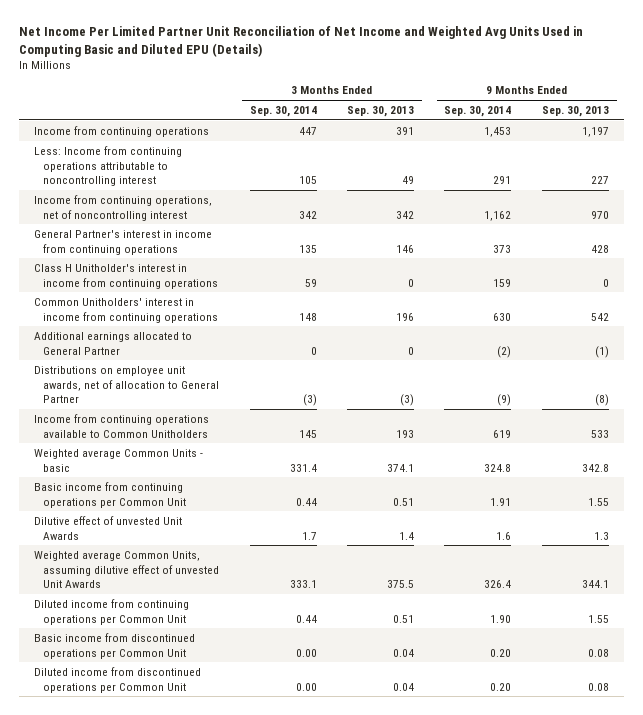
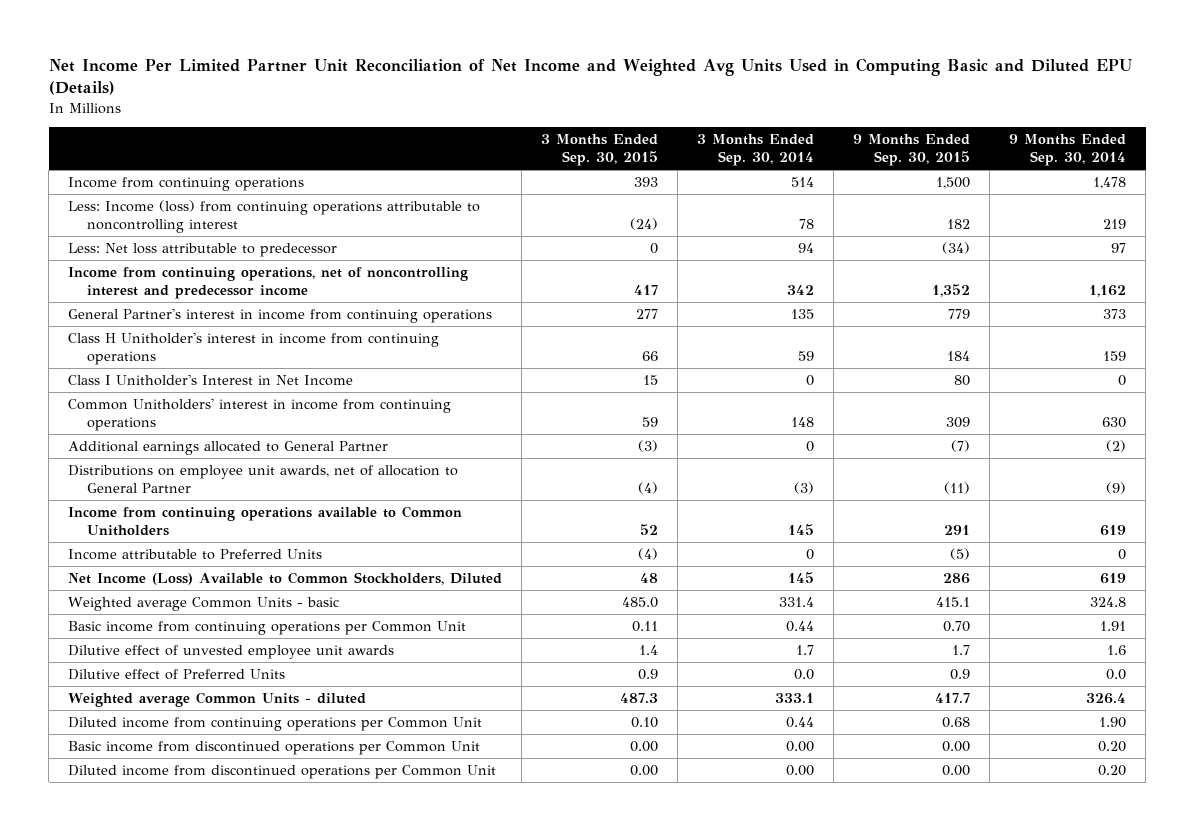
- | 3 Months Ended Sep. 30, 2014 | 3 Months Ended Sep. 30, 2013 | 9 Months Ended Sep. 30, 2014 | 9 Months Ended Sep. 30, 2013
+ | 3 Months Ended Sep. 30, 2015 | 3 Months Ended Sep. 30, 2014 | 9 Months Ended Sep. 30, 2015 | 9 Months Ended Sep. 30, 2014
- Income from continuing operations | 447 | 391 | 1,453 | 1,197
- Less: Income from continuing operations attributable to noncontrolling interest | 105 | 49 | 291 | 227
- Income from continuing operations, net of noncontrolling interest | 342 | 342 | 1,162 | 970
+ Income from continuing operations | 393 | 514 | 1,500 | 1,478
+ Less: Income (loss) from continuing operations attributable to noncontrolling interest | (24) | 78 | 182 | 219
+ Less: Net loss attributable to predecessor | 0 | 94 | (34) | 97
+ Income from continuing operations, net of noncontrolling interest and predecessor income | 417 | 342 | 1,352 | 1,162
+ Class I Unitholder's Interest in Net Income | 15 | 0 | 80 | 0
+ Income attributable to Preferred Units | (4) | 0 | (5) | 0
+ Net Income (Loss) Available to Common Stockholders, Diluted | 48 | 145 | 286 | 619
- Dilutive effect of unvested Unit Awards | 1.7 | 1.4 | 1.6 | 1.3
- Weighted average Common Units, assuming dilutive effect of unvested Unit Awards | 333.1 | 375.5 | 326.4 | 344.1
+ Dilutive effect of unvested employee unit awards | 1.4 | 1.7 | 1.7 | 1.6
+ Dilutive effect of Preferred Units | 0.9 | 0.0 | 0.9 | 0.0
+ Weighted average Common Units - diluted | 487.3 | 333.1 | 417.7 | 326.4

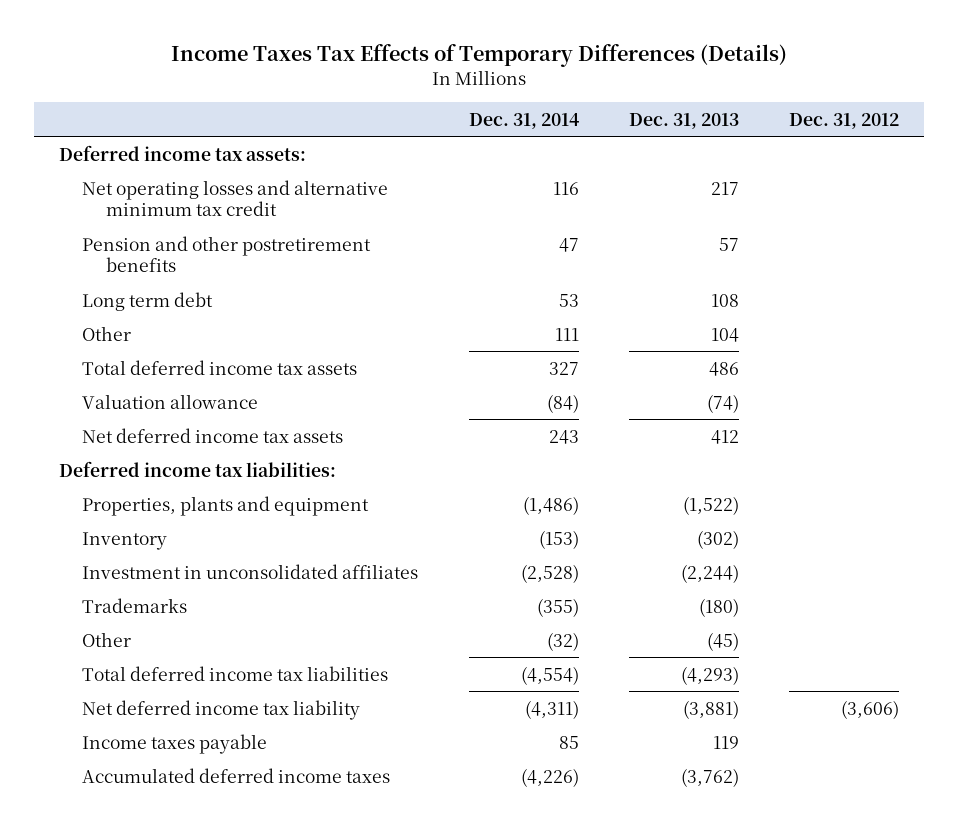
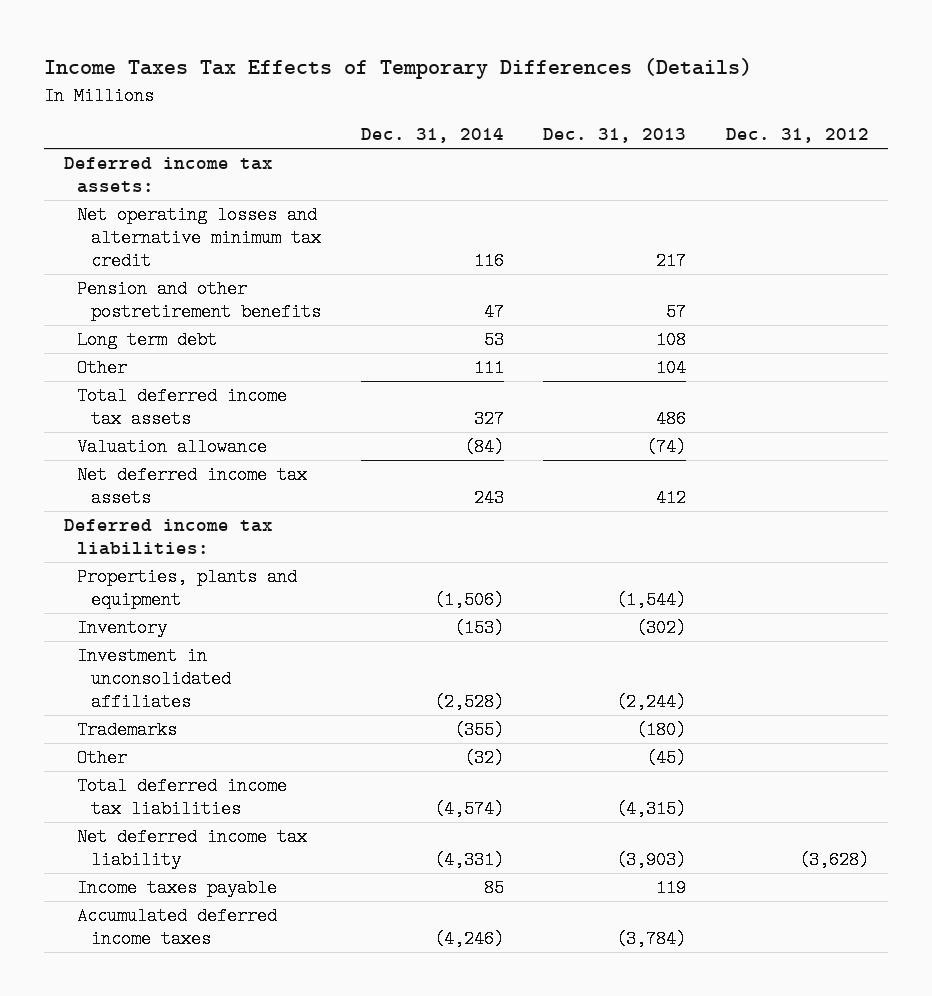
- Properties, plants and equipment | (1,486) | (1,522) |
+ Properties, plants and equipment | (1,506) | (1,544) |
- Total deferred income tax liabilities | (4,554) | (4,293) |
- Net deferred income tax liability | (4,311) | (3,881) | (3,606)
+ Total deferred income tax liabilities | (4,574) | (4,315) |
+ Net deferred income tax liability | (4,331) | (3,903) | (3,628)
- Accumulated deferred income taxes | (4,226) | (3,762) |
+ Accumulated deferred income taxes | (4,246) | (3,784) |

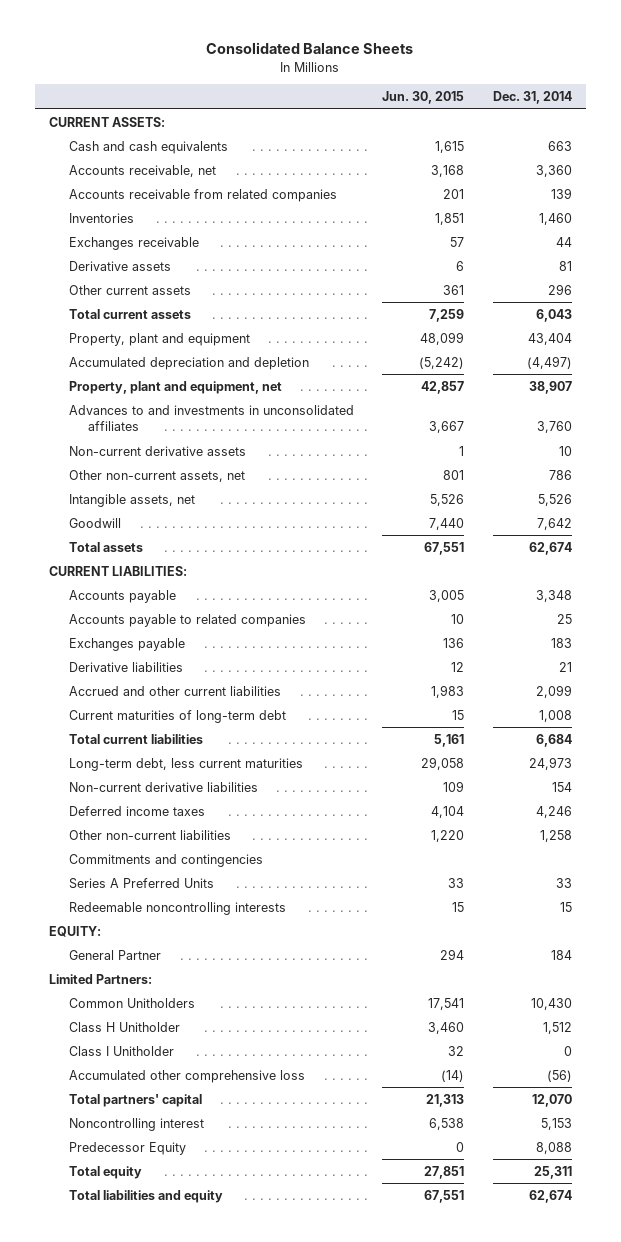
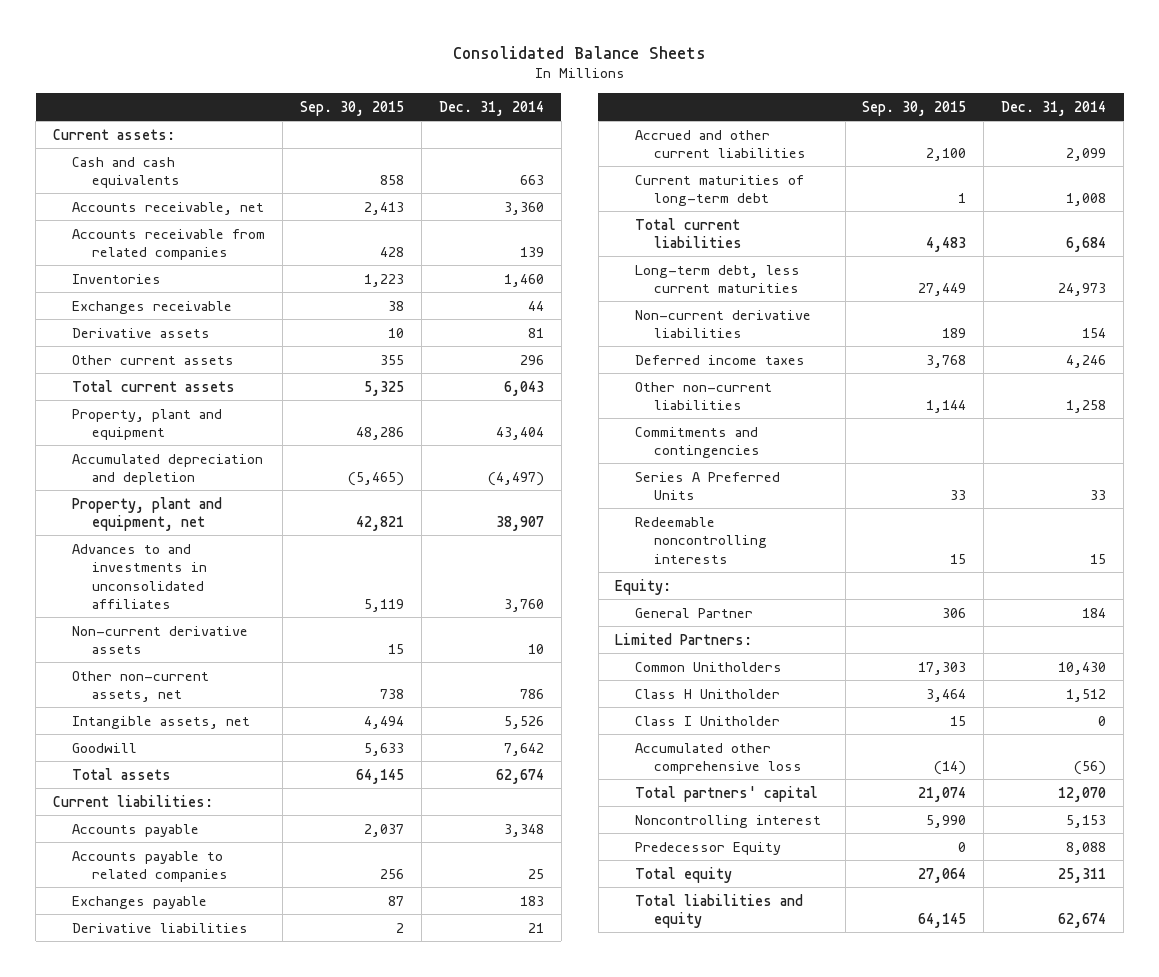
- | Jun. 30, 2015 | Dec. 31, 2014
+ | Sep. 30, 2015 | Dec. 31, 2014
- CURRENT ASSETS:
+ Current assets:
- CURRENT LIABILITIES:
+ Current liabilities:
- EQUITY:
+ Equity:

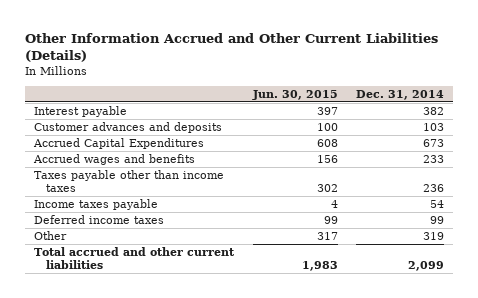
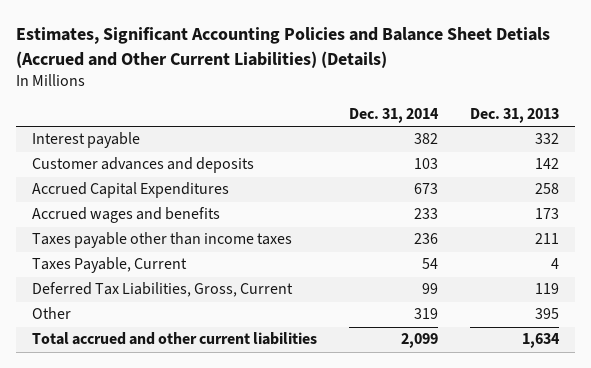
- Other Information Accrued and Other Current Liabilities (Details)
+ Estimates, Significant Accounting Policies and Balance Sheet Detials (Accrued and Other Current Liabilities) (Details)
- | Jun. 30, 2015 | Dec. 31, 2014
+ | Dec. 31, 2014 | Dec. 31, 2013
- Income taxes payable | 4 | 54
- Deferred income taxes | 99 | 99
+ Taxes Payable, Current | 54 | 4
+ Deferred Tax Liabilities, Gross, Current | 99 | 119

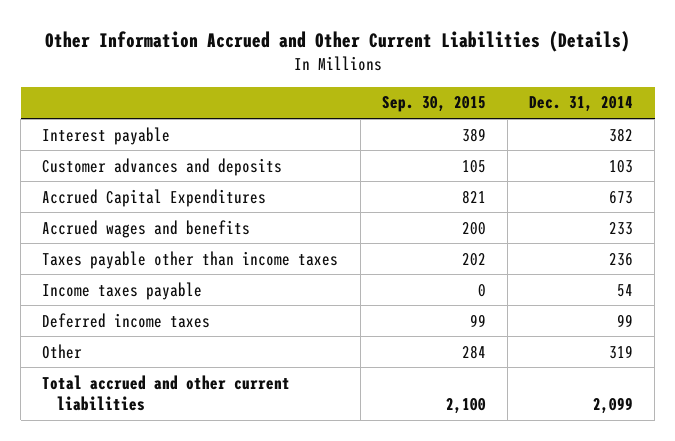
- Estimates, Significant Accounting Policies and Balance Sheet Detials (Accrued and Other Current Liabilities) (Details)
+ Other Information Accrued and Other Current Liabilities (Details)
- | Dec. 31, 2014 | Dec. 31, 2013
+ | Sep. 30, 2015 | Dec. 31, 2014
- Taxes Payable, Current | 54 | 4
- Deferred Tax Liabilities, Gross, Current | 99 | 119
+ Income taxes payable | 0 | 54
+ Deferred income taxes | 99 | 99

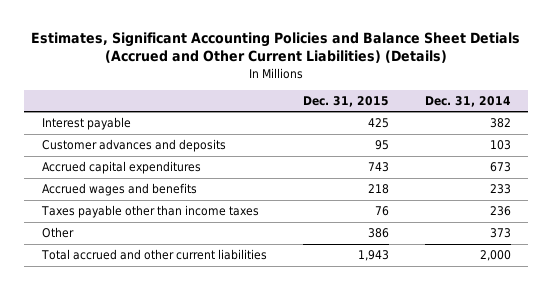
- Other Information Accrued and Other Current Liabilities (Details)
+ Estimates, Significant Accounting Policies and Balance Sheet Detials (Accrued and Other Current Liabilities) (Details)
- | Sep. 30, 2015 | Dec. 31, 2014
+ | Dec. 31, 2015 | Dec. 31, 2014
- Accrued Capital Expenditures | 821 | 673
+ Accrued capital expenditures | 743 | 673
- Income taxes payable | 0 | 54
- Deferred income taxes | 99 | 99
- Other | 284 | 319
- Total accrued and other current liabilities | 2,100 | 2,099
+ Other | 386 | 373
+ Total accrued and other current liabilities | 1,943 | 2,000

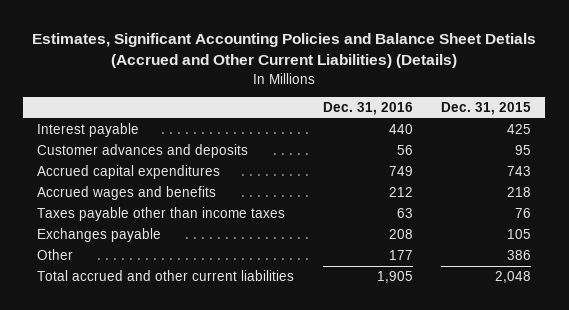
- | Dec. 31, 2015 | Dec. 31, 2014
+ | Dec. 31, 2016 | Dec. 31, 2015
+ Exchanges payable | 208 | 105
- Total accrued and other current liabilities | 1,943 | 2,000
+ Total accrued and other current liabilities | 1,905 | 2,048

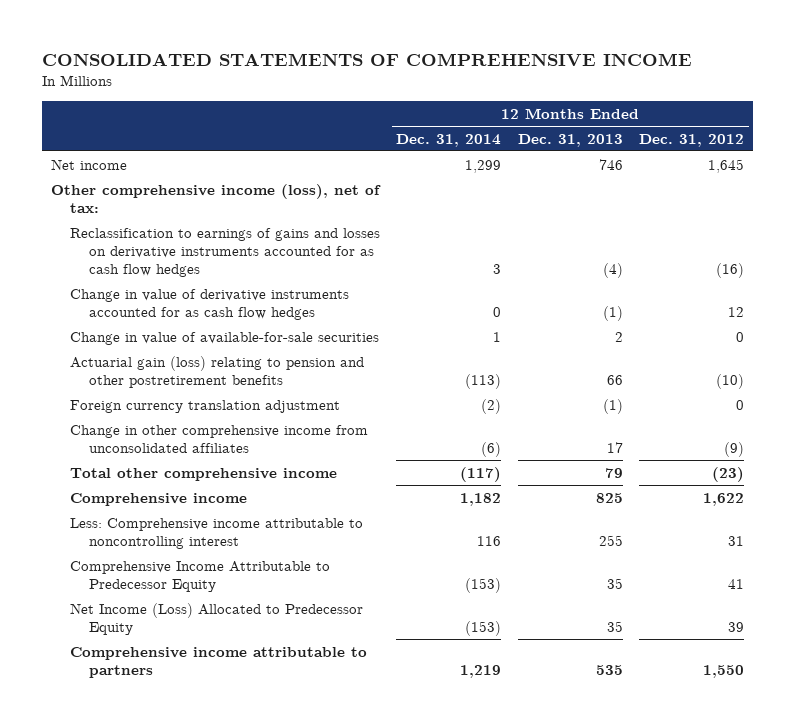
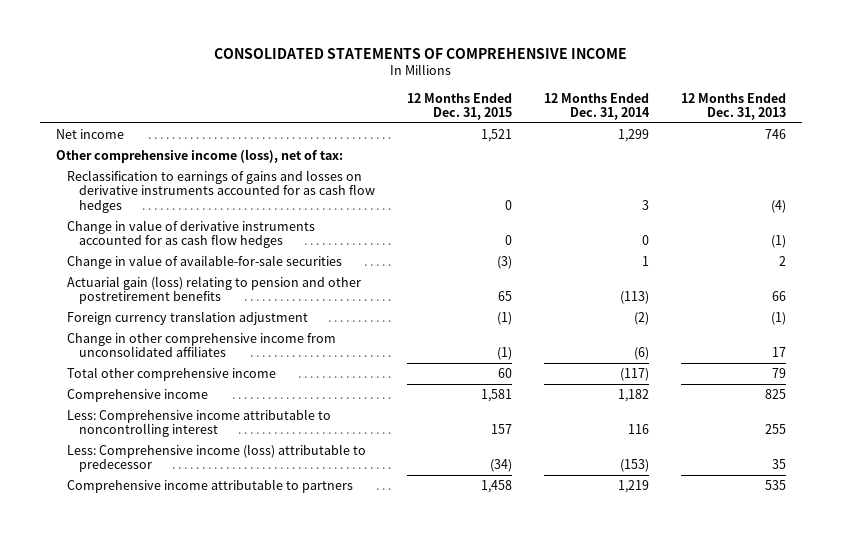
- | 12 Months Ended Dec. 31, 2014 | 12 Months Ended Dec. 31, 2013 | 12 Months Ended Dec. 31, 2012
+ | 12 Months Ended Dec. 31, 2015 | 12 Months Ended Dec. 31, 2014 | 12 Months Ended Dec. 31, 2013
- Comprehensive Income Attributable to Predecessor Equity | (153) | 35 | 41
- Net Income (Loss) Allocated to Predecessor Equity | (153) | 35 | 39
+ Less: Comprehensive income (loss) attributable to predecessor | (34) | (153) | 35

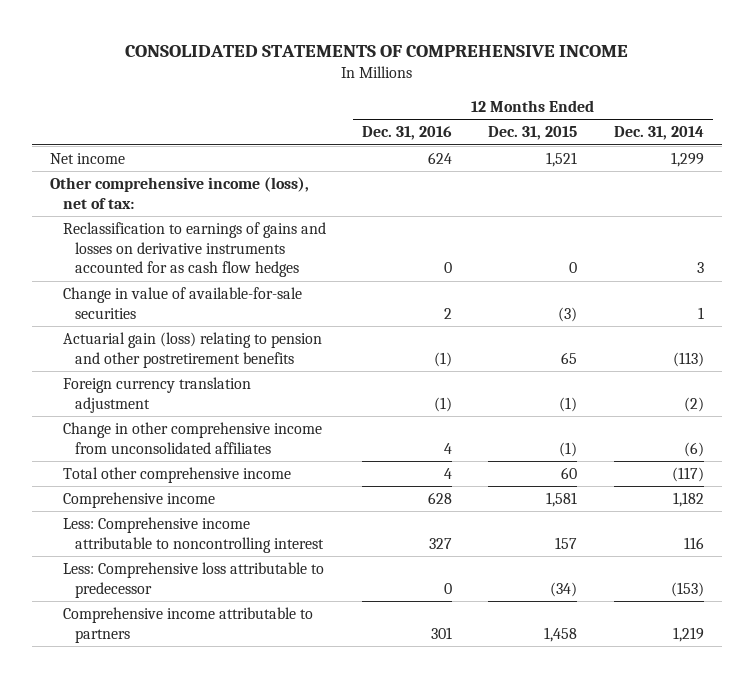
- | 12 Months Ended Dec. 31, 2015 | 12 Months Ended Dec. 31, 2014 | 12 Months Ended Dec. 31, 2013
+ | 12 Months Ended Dec. 31, 2016 | 12 Months Ended Dec. 31, 2015 | 12 Months Ended Dec. 31, 2014
- Change in value of derivative instruments accounted for as cash flow hedges | 0 | 0 | (1)
- Less: Comprehensive income (loss) attributable to predecessor | (34) | (153) | 35
+ Less: Comprehensive loss attributable to predecessor | 0 | (34) | (153)

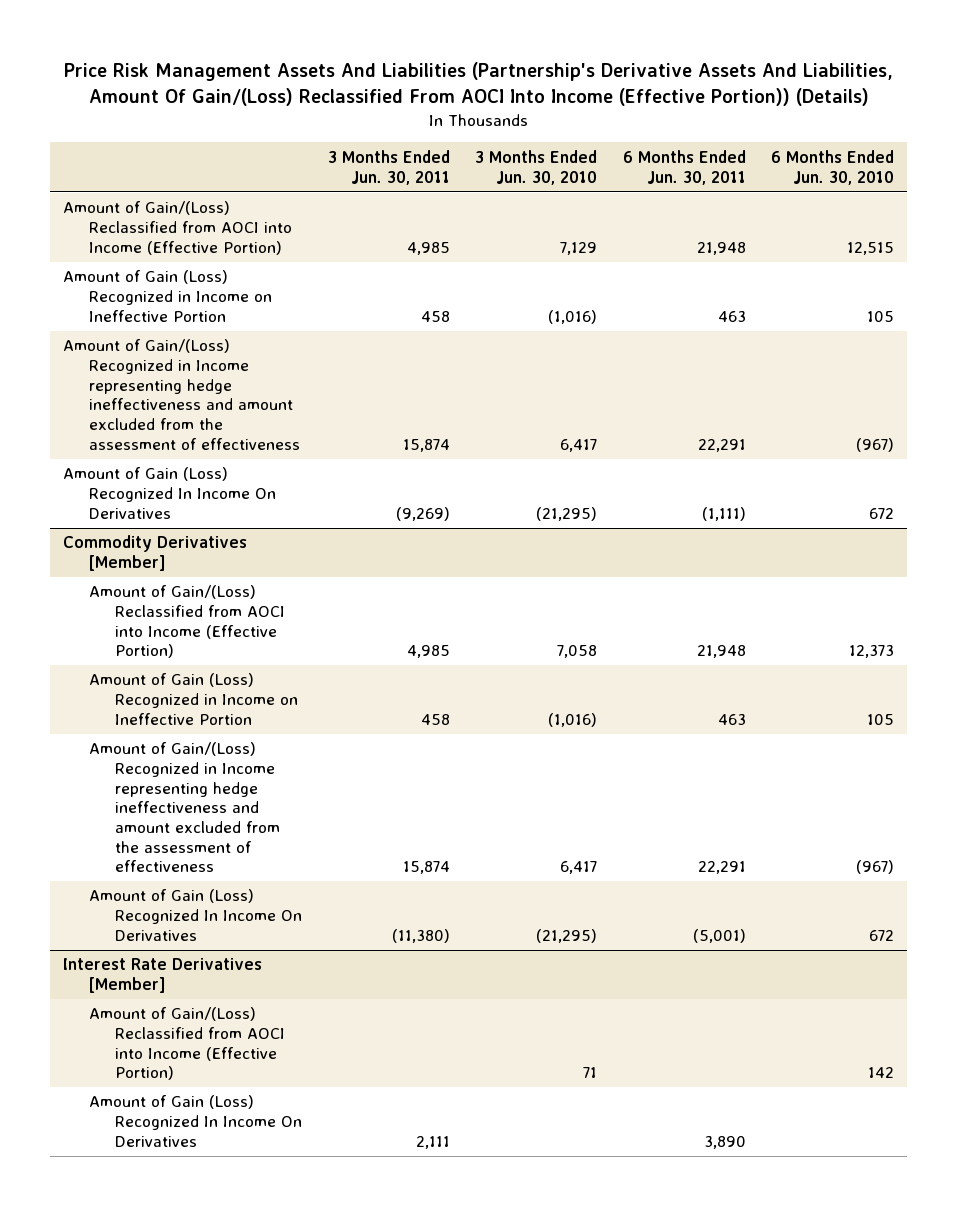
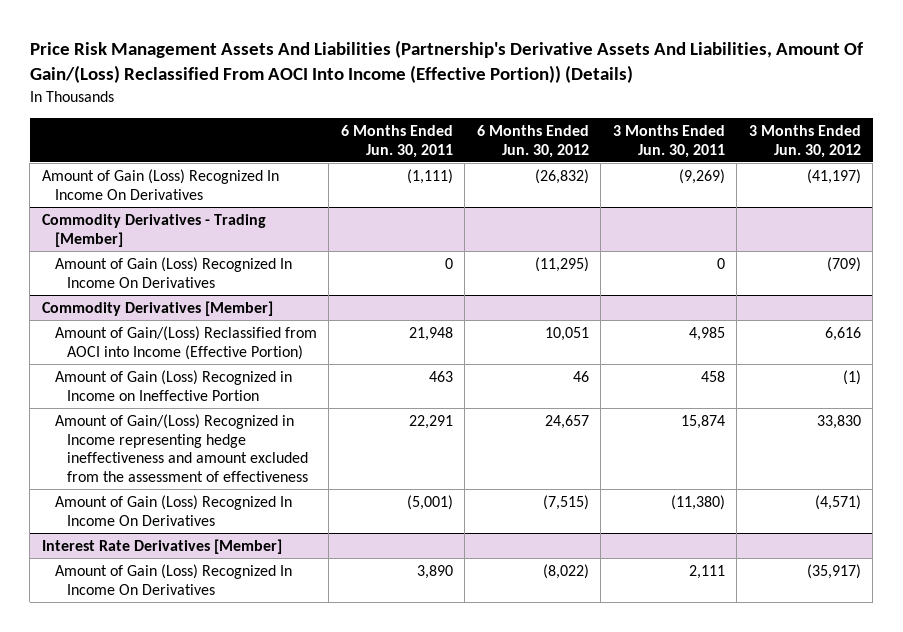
- | 3 Months Ended Jun. 30, 2011 | 3 Months Ended Jun. 30, 2010 | 6 Months Ended Jun. 30, 2011 | 6 Months Ended Jun. 30, 2010
+ | 6 Months Ended Jun. 30, 2011 | 6 Months Ended Jun. 30, 2012 | 3 Months Ended Jun. 30, 2011 | 3 Months Ended Jun. 30, 2012
- Amount of Gain/(Loss) Reclassified from AOCI into Income (Effective Portion) | 4,985 | 7,129 | 21,948 | 12,515
- Amount of Gain (Loss) Recognized in Income on Ineffective Portion | 458 | (1,016) | 463 | 105
- Amount of Gain/(Loss) Recognized in Income representing hedge ineffectiveness and amount excluded from the assessment of effectiveness | 15,874 | 6,417 | 22,291 | (967)
+ Commodity Derivatives - Trading [Member]
+ Amount of Gain (Loss) Recognized In Income On Derivatives | 0 | (11,295) | 0 | (709)
@ Interest Rate Derivatives [Member]
- Amount of Gain/(Loss) Reclassified from AOCI into Income (Effective Portion) | | 71 | | 142

